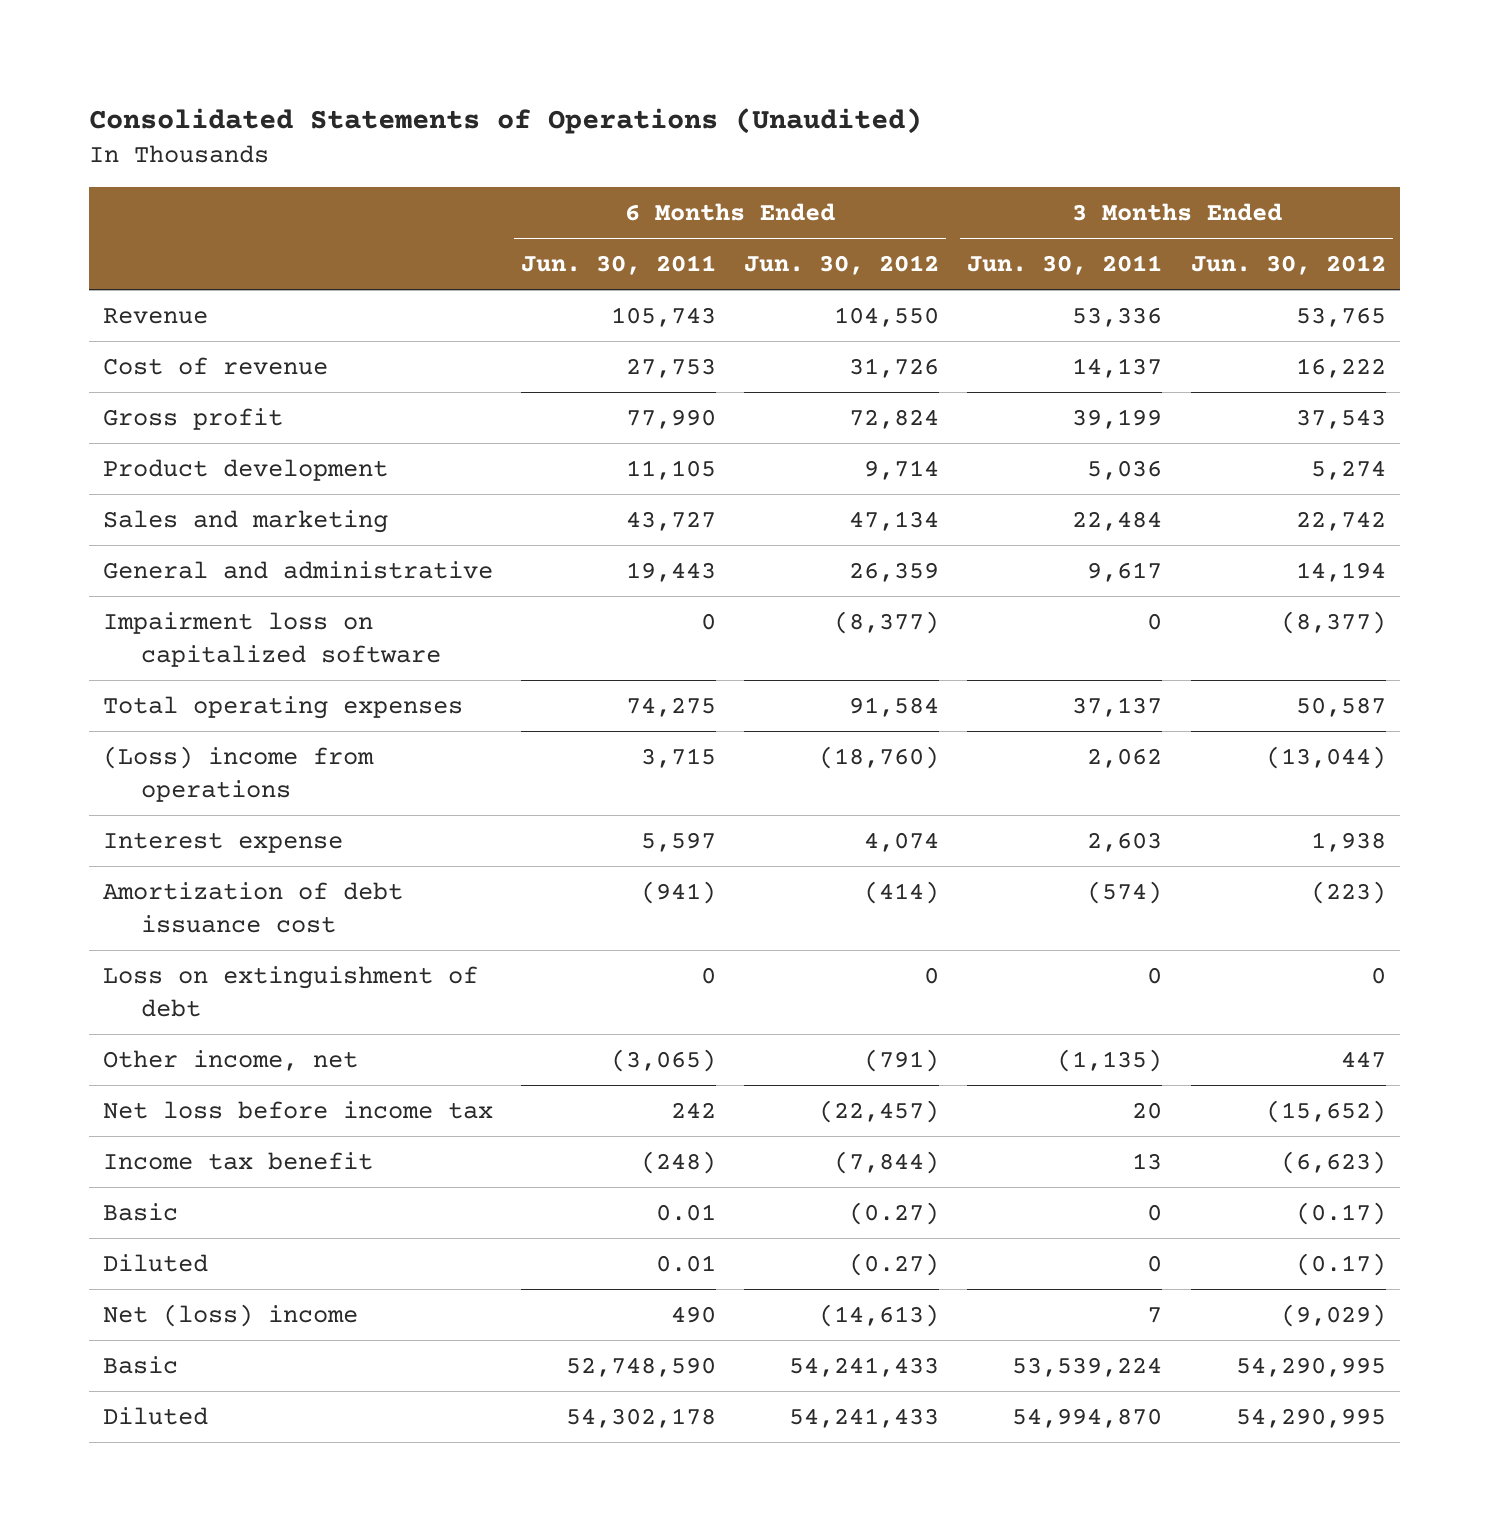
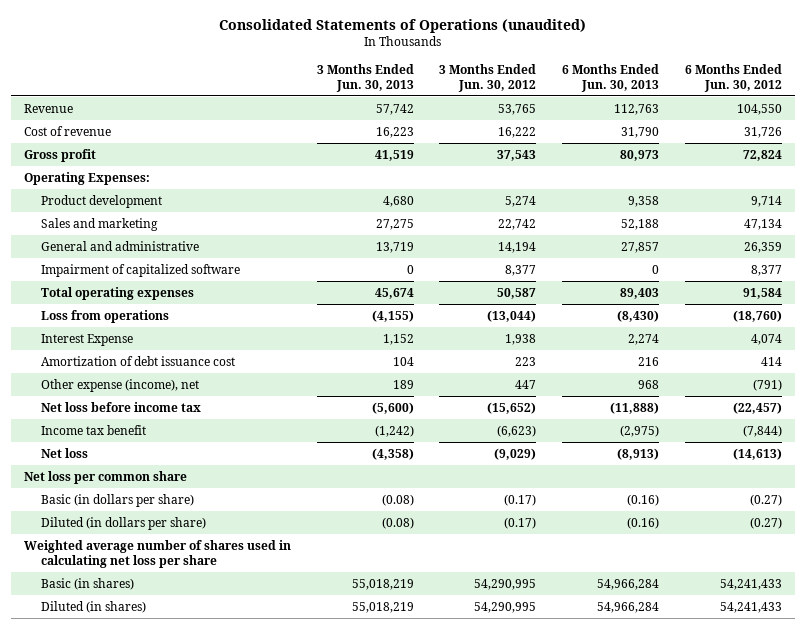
- Consolidated Statements of Operations (Unaudited)
+ Consolidated Statements of Operations (unaudited)
- | 6 Months Ended Jun. 30, 2011 | 6 Months Ended Jun. 30, 2012 | 3 Months Ended Jun. 30, 2011 | 3 Months Ended Jun. 30, 2012
+ | 3 Months Ended Jun. 30, 2013 | 3 Months Ended Jun. 30, 2012 | 6 Months Ended Jun. 30, 2013 | 6 Months Ended Jun. 30, 2012
+ Operating Expenses:
- Impairment loss on capitalized software | 0 | (8,377) | 0 | (8,377)
+ Impairment of capitalized software | 0 | 8,377 | 0 | 8,377
- (Loss) income from operations | 3,715 | (18,760) | 2,062 | (13,044)
- Interest expense | 5,597 | 4,074 | 2,603 | 1,938
- Amortization of debt issuance cost | (941) | (414) | (574) | (223)
- Loss on extinguishment of debt | 0 | 0 | 0 | 0
- Other income, net | (3,065) | (791) | (1,135) | 447
+ Loss from operations | (4,155) | (13,044) | (8,430) | (18,760)
+ Interest Expense | 1,152 | 1,938 | 2,274 | 4,074
+ Amortization of debt issuance cost | 104 | 223 | 216 | 414
+ Other expense (income), net | 189 | 447 | 968 | (791)
- Basic | 0.01 | (0.27) | 0 | (0.17)
- Diluted | 0.01 | (0.27) | 0 | (0.17)
- Net (loss) income | 490 | (14,613) | 7 | (9,029)
- Basic | 52,748,590 | 54,241,433 | 53,539,224 | 54,290,995
- Diluted | 54,302,178 | 54,241,433 | 54,994,870 | 54,290,995
+ Net loss | (4,358) | (9,029) | (8,913) | (14,613)
+ Net loss per common share
+ Basic (in dollars per share) | (0.08) | (0.17) | (0.16) | (0.27)
+ Diluted (in dollars per share) | (0.08) | (0.17) | (0.16) | (0.27)
+ Weighted average number of shares used in calculating net loss per share
+ Basic (in shares) | 55,018,219 | 54,290,995 | 54,966,284 | 54,241,433
+ Diluted (in shares) | 55,018,219 | 54,290,995 | 54,966,284 | 54,241,433

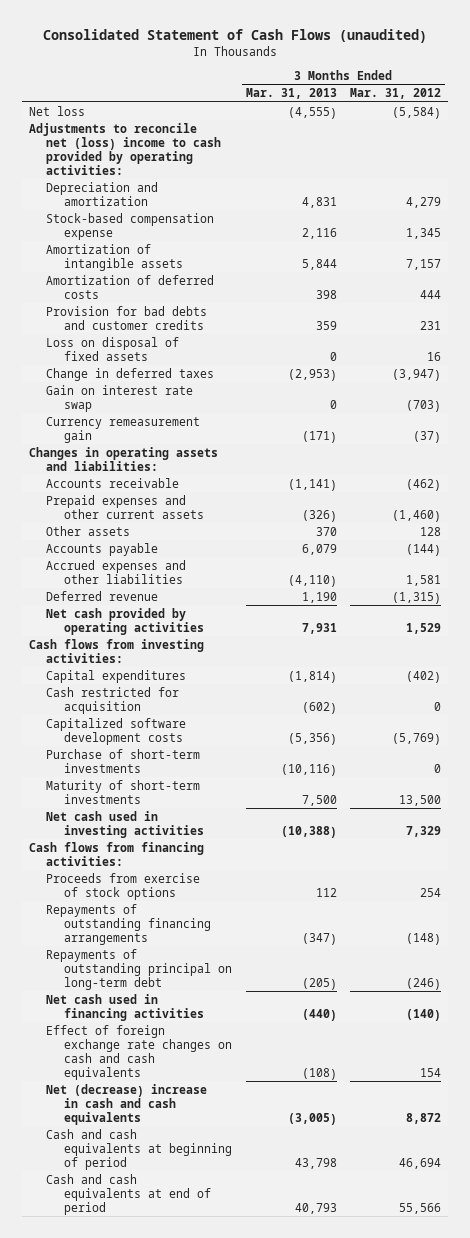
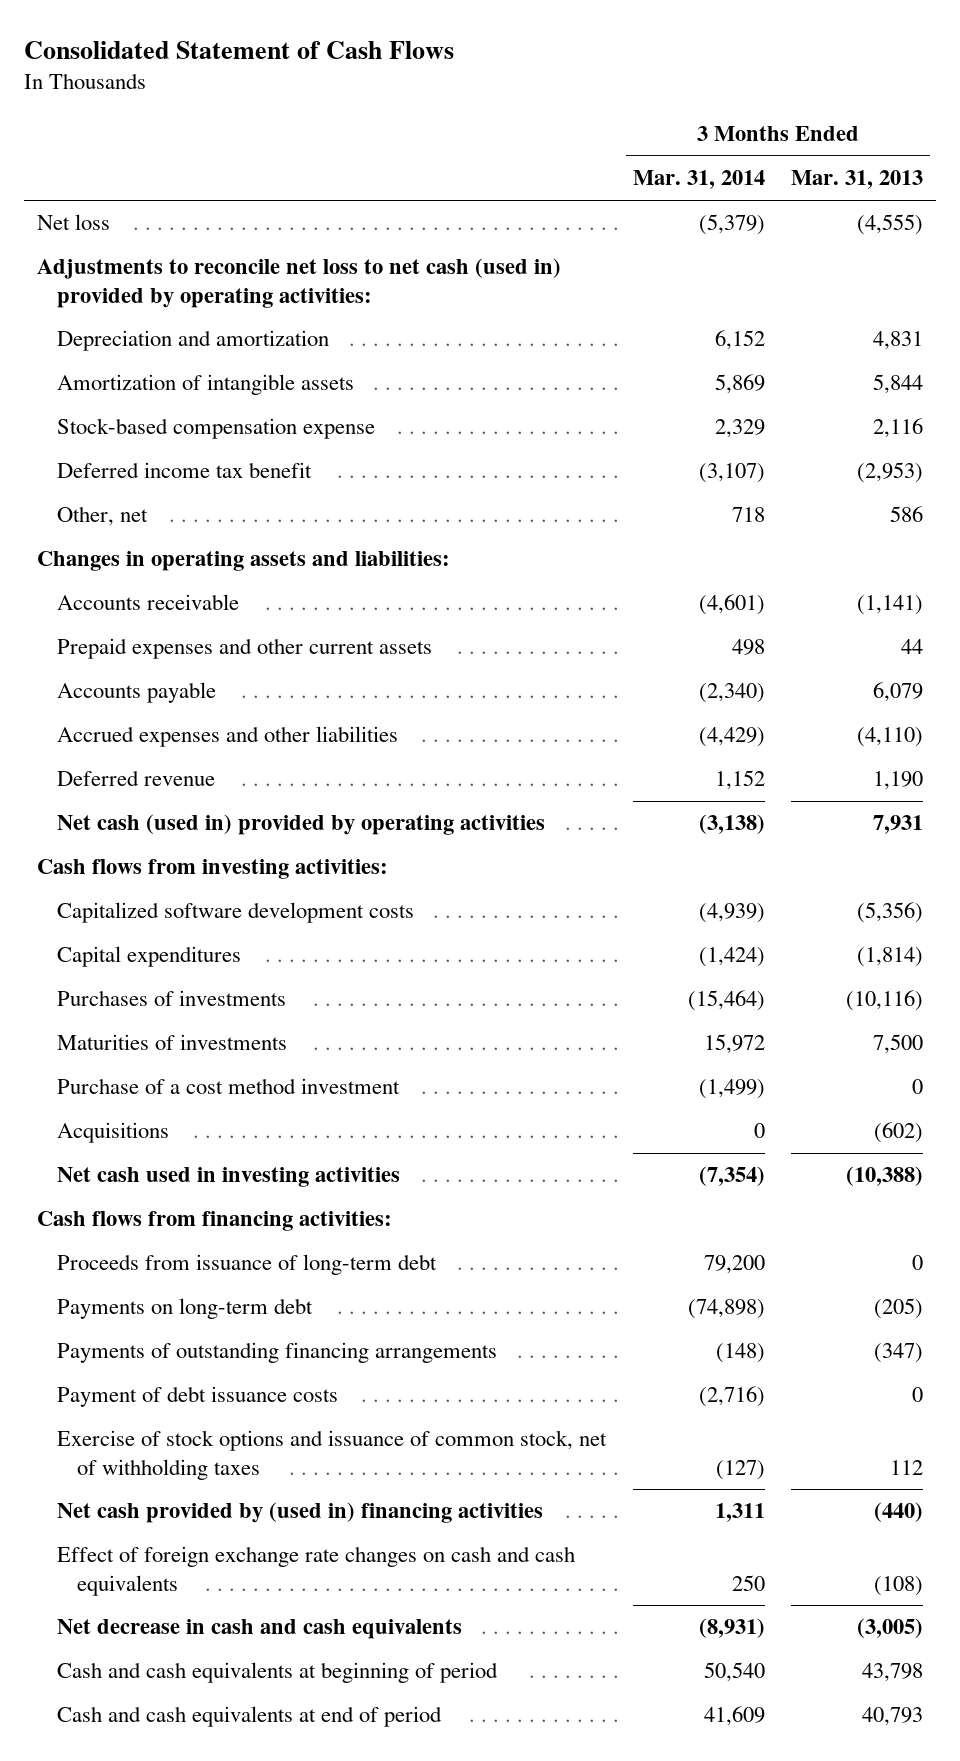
- Consolidated Statement of Cash Flows (unaudited)
+ Consolidated Statement of Cash Flows
- | 3 Months Ended Mar. 31, 2013 | 3 Months Ended Mar. 31, 2012
+ | 3 Months Ended Mar. 31, 2014 | 3 Months Ended Mar. 31, 2013
- Adjustments to reconcile net (loss) income to cash provided by operating activities:
+ Adjustments to reconcile net loss to net cash (used in) provided by operating activities:
- Amortization of deferred costs | 398 | 444
- Provision for bad debts and customer credits | 359 | 231
- Loss on disposal of fixed assets | 0 | 16
- Change in deferred taxes | (2,953) | (3,947)
- Gain on interest rate swap | 0 | (703)
- Currency remeasurement gain | (171) | (37)
moved down: Stock-based compensation expense | 2,329 | 2,116
+ Deferred income tax benefit | (3,107) | (2,953)
+ Other, net | 718 | 586
- Prepaid expenses and other current assets | (326) | (1,460)
- Other assets | 370 | 128
+ Prepaid expenses and other current assets | 498 | 44
- Net cash provided by operating activities | 7,931 | 1,529
+ Net cash (used in) provided by operating activities | (3,138) | 7,931
- Cash restricted for acquisition | (602) | 0
- Purchase of short-term investments | (10,116) | 0
- Maturity of short-term investments | 7,500 | 13,500
moved down: Capital expenditures | (1,424) | (1,814)
+ Purchases of investments | (15,464) | (10,116)
+ Maturities of investments | 15,972 | 7,500
+ Purchase of a cost method investment | (1,499) | 0
+ Acquisitions | 0 | (602)
- Proceeds from exercise of stock options | 112 | 254
- Repayments of outstanding financing arrangements | (347) | (148)
- Repayments of outstanding principal on long-term debt | (205) | (246)
- Net cash used in financing activities | (440) | (140)
+ Proceeds from issuance of long-term debt | 79,200 | 0
+ Payments on long-term debt | (74,898) | (205)
+ Payments of outstanding financing arrangements | (148) | (347)
+ Payment of debt issuance costs | (2,716) | 0
+ Exercise of stock options and issuance of common stock, net of withholding taxes | (127) | 112
+ Net cash provided by (used in) financing activities | 1,311 | (440)
- Net (decrease) increase in cash and cash equivalents | (3,005) | 8,872
+ Net decrease in cash and cash equivalents | (8,931) | (3,005)

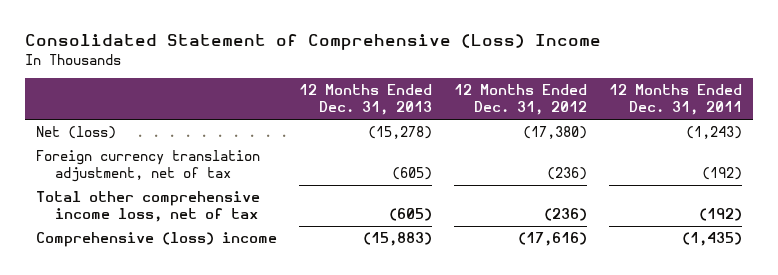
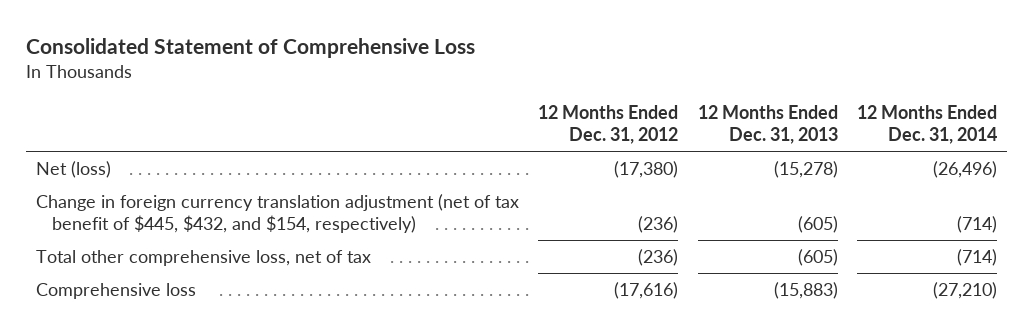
- Consolidated Statement of Comprehensive (Loss) Income
+ Consolidated Statement of Comprehensive Loss
- | 12 Months Ended Dec. 31, 2013 | 12 Months Ended Dec. 31, 2012 | 12 Months Ended Dec. 31, 2011
+ | 12 Months Ended Dec. 31, 2012 | 12 Months Ended Dec. 31, 2013 | 12 Months Ended Dec. 31, 2014
- Foreign currency translation adjustment, net of tax | (605) | (236) | (192)
- Total other comprehensive income loss, net of tax | (605) | (236) | (192)
- Comprehensive (loss) income | (15,883) | (17,616) | (1,435)
+ Change in foreign currency translation adjustment (net of tax benefit of $445, $432, and $154, respectively) | (236) | (605) | (714)
+ Total other comprehensive loss, net of tax | (236) | (605) | (714)
+ Comprehensive loss | (17,616) | (15,883) | (27,210)

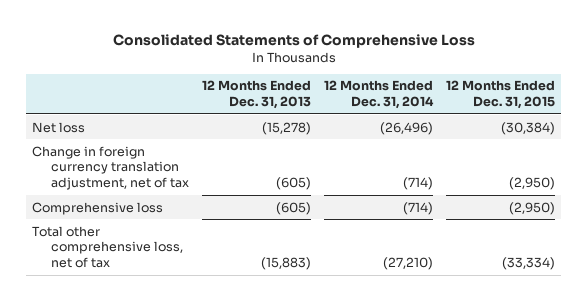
- Consolidated Statement of Comprehensive Loss
+ Consolidated Statements of Comprehensive Loss
- | 12 Months Ended Dec. 31, 2012 | 12 Months Ended Dec. 31, 2013 | 12 Months Ended Dec. 31, 2014
+ | 12 Months Ended Dec. 31, 2013 | 12 Months Ended Dec. 31, 2014 | 12 Months Ended Dec. 31, 2015
- Net (loss) | (17,380) | (15,278) | (26,496)
- Change in foreign currency translation adjustment (net of tax benefit of $445, $432, and $154, respectively) | (236) | (605) | (714)
- Total other comprehensive loss, net of tax | (236) | (605) | (714)
- Comprehensive loss | (17,616) | (15,883) | (27,210)
+ Net loss | (15,278) | (26,496) | (30,384)
+ Change in foreign currency translation adjustment, net of tax | (605) | (714) | (2,950)
+ Comprehensive loss | (605) | (714) | (2,950)
+ Total other comprehensive loss, net of tax | (15,883) | (27,210) | (33,334)

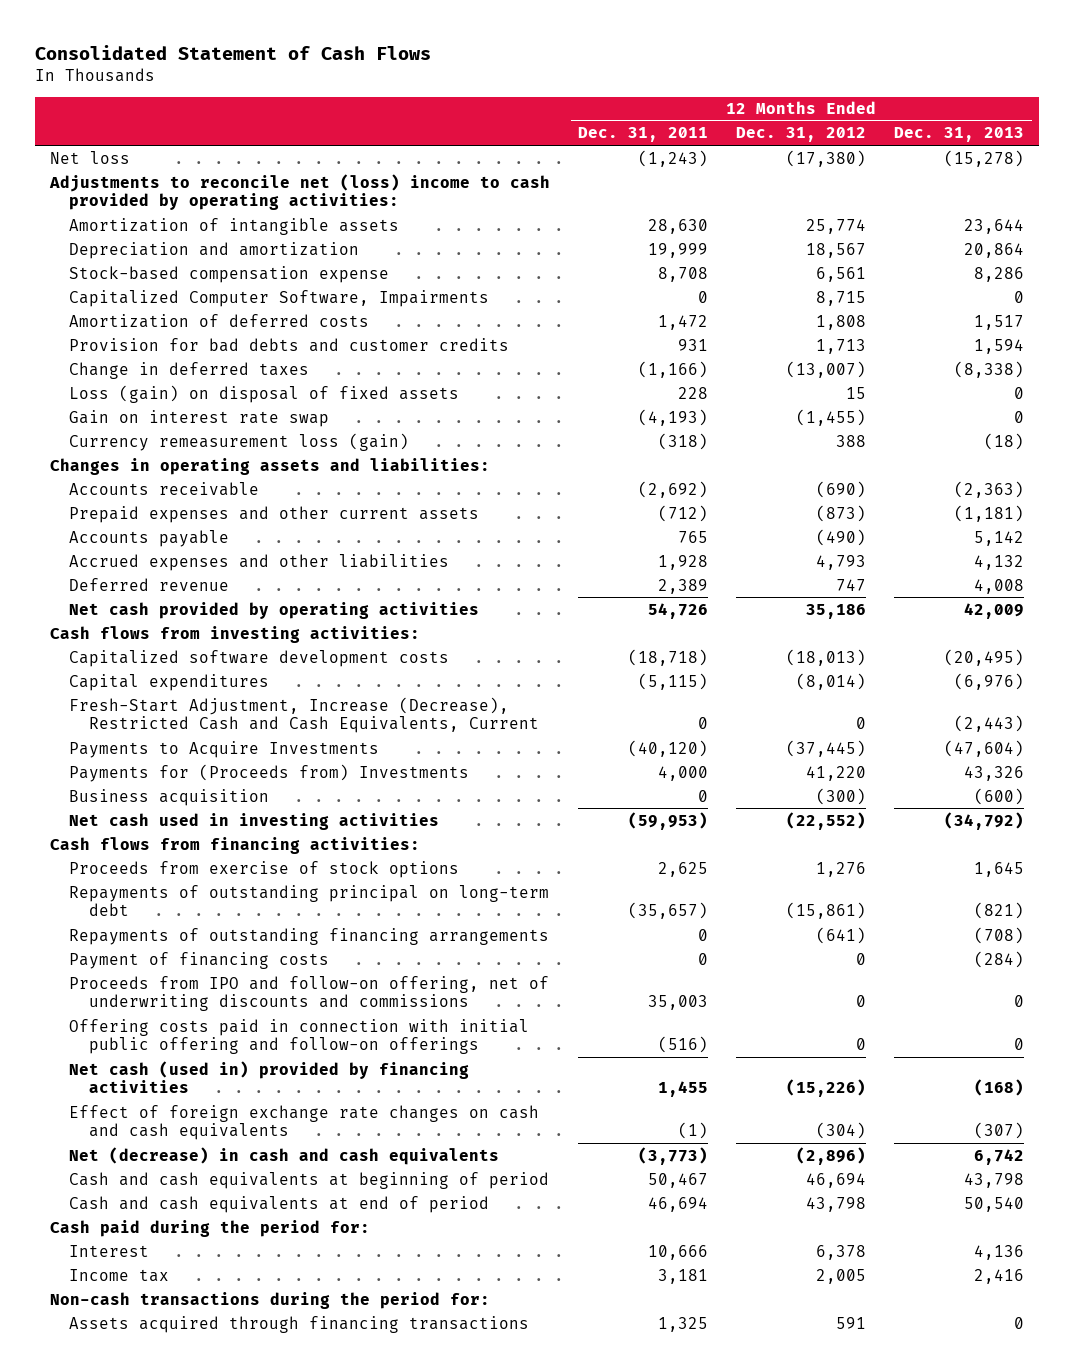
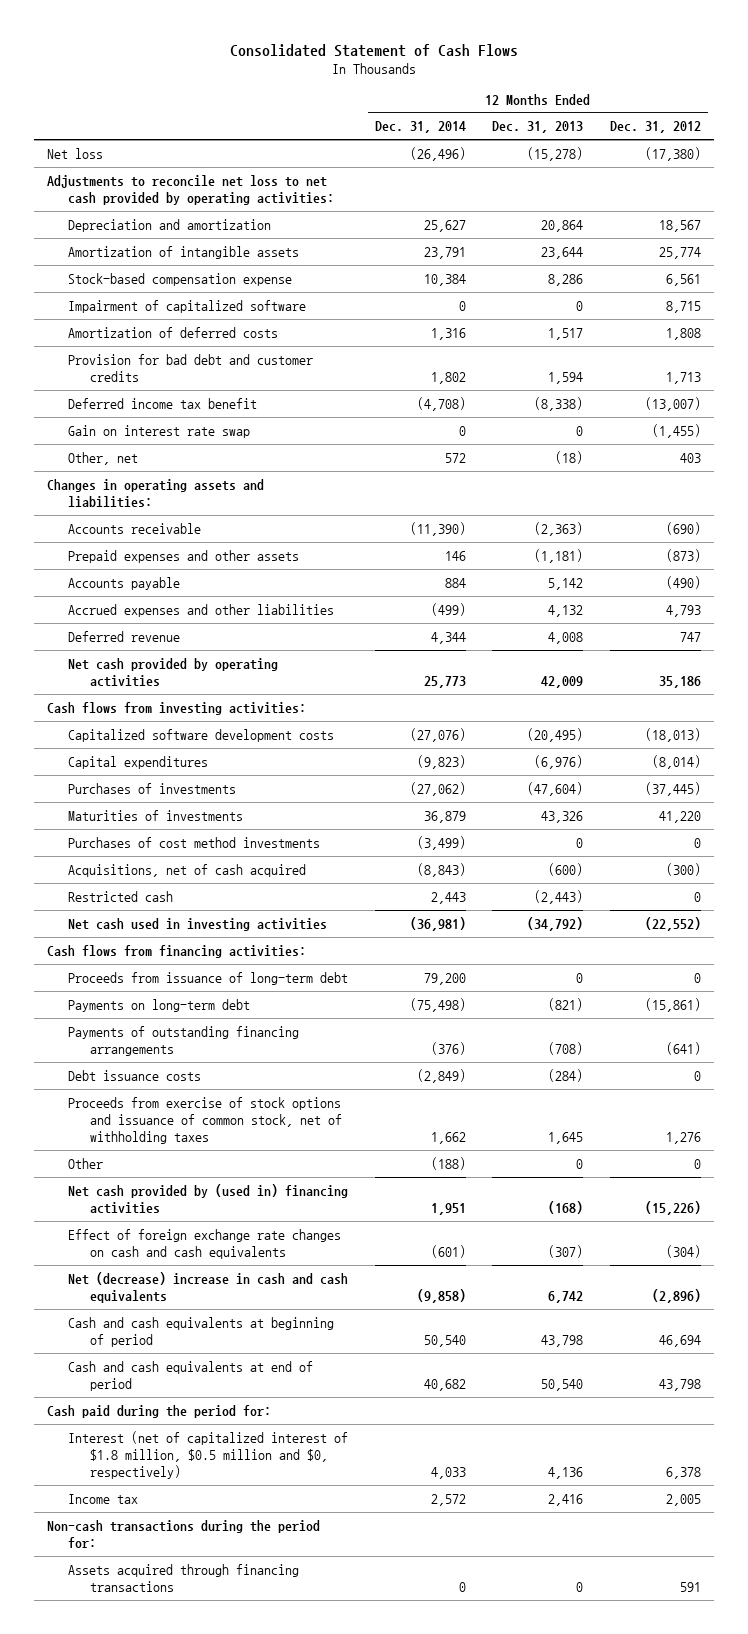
- | 12 Months Ended Dec. 31, 2011 | 12 Months Ended Dec. 31, 2012 | 12 Months Ended Dec. 31, 2013
+ | 12 Months Ended Dec. 31, 2014 | 12 Months Ended Dec. 31, 2013 | 12 Months Ended Dec. 31, 2012
- Adjustments to reconcile net (loss) income to cash provided by operating activities:
+ Adjustments to reconcile net loss to net cash provided by operating activities:
moved down: Amortization of intangible assets | 23,791 | 23,644 | 25,774
- Capitalized Computer Software, Impairments | 0 | 8,715 | 0
+ Impairment of capitalized software | 0 | 0 | 8,715
- Provision for bad debts and customer credits | 931 | 1,713 | 1,594
- Change in deferred taxes | (1,166) | (13,007) | (8,338)
- Loss (gain) on disposal of fixed assets | 228 | 15 | 0
+ Provision for bad debt and customer credits | 1,802 | 1,594 | 1,713
+ Deferred income tax benefit | (4,708) | (8,338) | (13,007)
- Currency remeasurement loss (gain) | (318) | 388 | (18)
+ Other, net | 572 | (18) | 403
- Prepaid expenses and other current assets | (712) | (873) | (1,181)
+ Prepaid expenses and other assets | 146 | (1,181) | (873)
- Fresh-Start Adjustment, Increase (Decrease), Restricted Cash and Cash Equivalents, Current | 0 | 0 | (2,443)
- Payments to Acquire Investments | (40,120) | (37,445) | (47,604)
- Payments for (Proceeds from) Investments | 4,000 | 41,220 | 43,326
- Business acquisition | 0 | (300) | (600)
+ Purchases of investments | (27,062) | (47,604) | (37,445)
+ Maturities of investments | 36,879 | 43,326 | 41,220
+ Purchases of cost method investments | (3,499) | 0 | 0
+ Acquisitions, net of cash acquired | (8,843) | (600) | (300)
+ Restricted cash | 2,443 | (2,443) | 0
- Proceeds from exercise of stock options | 2,625 | 1,276 | 1,645
- Repayments of outstanding principal on long-term debt | (35,657) | (15,861) | (821)
- Repayments of outstanding financing arrangements | 0 | (641) | (708)
- Payment of financing costs | 0 | 0 | (284)
- Proceeds from IPO and follow-on offering, net of underwriting discounts and commissions | 35,003 | 0 | 0
- Offering costs paid in connection with initial public offering and follow-on offerings | (516) | 0 | 0
- Net cash (used in) provided by financing activities | 1,455 | (15,226) | (168)
+ Proceeds from issuance of long-term debt | 79,200 | 0 | 0
+ Payments on long-term debt | (75,498) | (821) | (15,861)
+ Payments of outstanding financing arrangements | (376) | (708) | (641)
+ Debt issuance costs | (2,849) | (284) | 0
+ Proceeds from exercise of stock options and issuance of common stock, net of withholding taxes | 1,662 | 1,645 | 1,276
+ Other | (188) | 0 | 0
+ Net cash provided by (used in) financing activities | 1,951 | (168) | (15,226)
- Net (decrease) in cash and cash equivalents | (3,773) | (2,896) | 6,742
+ Net (decrease) increase in cash and cash equivalents | (9,858) | 6,742 | (2,896)
- Interest | 10,666 | 6,378 | 4,136
+ Interest (net of capitalized interest of $1.8 million, $0.5 million and $0, respectively) | 4,033 | 4,136 | 6,378

